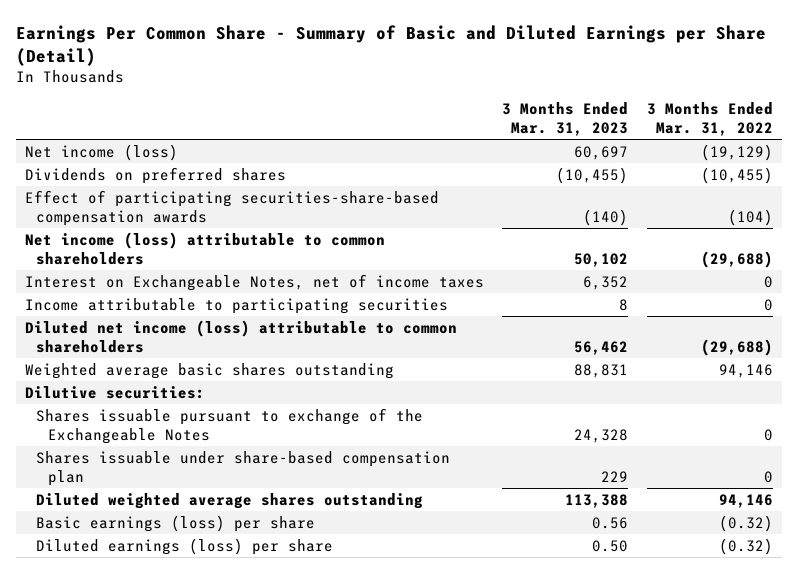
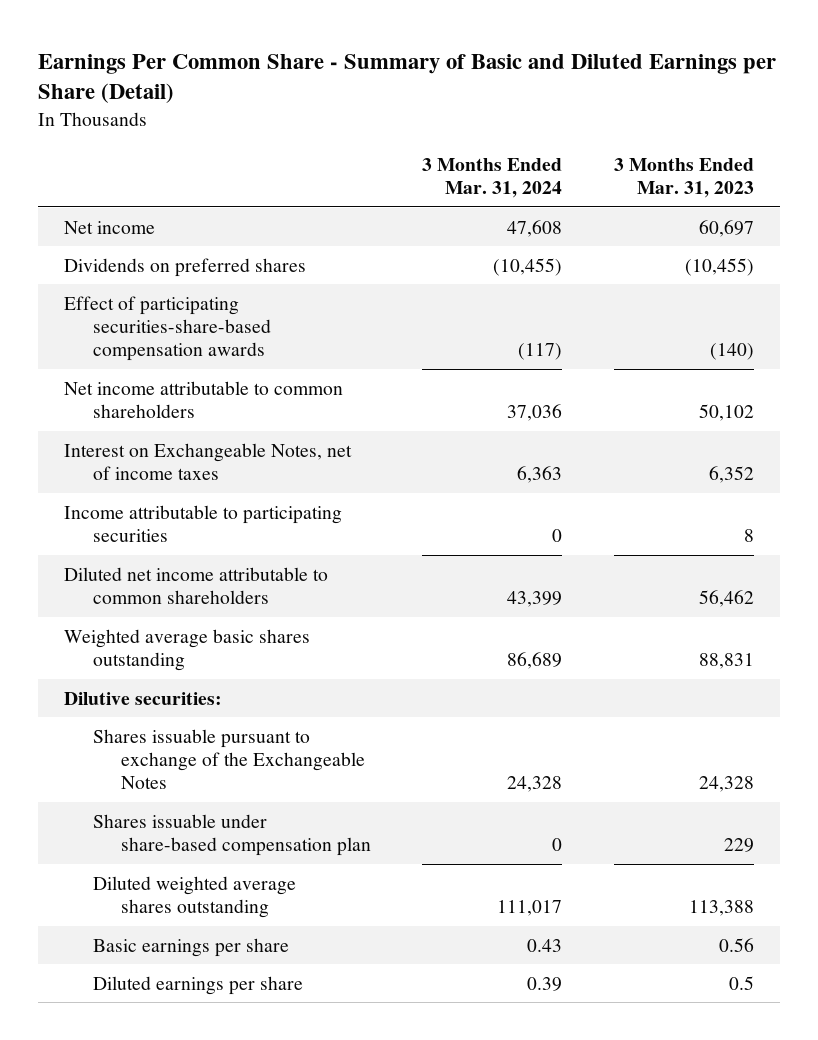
- | 3 Months Ended Mar. 31, 2023 | 3 Months Ended Mar. 31, 2022
+ | 3 Months Ended Mar. 31, 2024 | 3 Months Ended Mar. 31, 2023
- Net income (loss) | 60,697 | (19,129)
+ Net income | 47,608 | 60,697
- Net income (loss) attributable to common shareholders | 50,102 | (29,688)
+ Net income attributable to common shareholders | 37,036 | 50,102
- Diluted net income (loss) attributable to common shareholders | 56,462 | (29,688)
+ Diluted net income attributable to common shareholders | 43,399 | 56,462
- Basic earnings (loss) per share | 0.56 | (0.32)
- Diluted earnings (loss) per share | 0.50 | (0.32)
+ Basic earnings per share | 0.43 | 0.56
+ Diluted earnings per share | 0.39 | 0.5

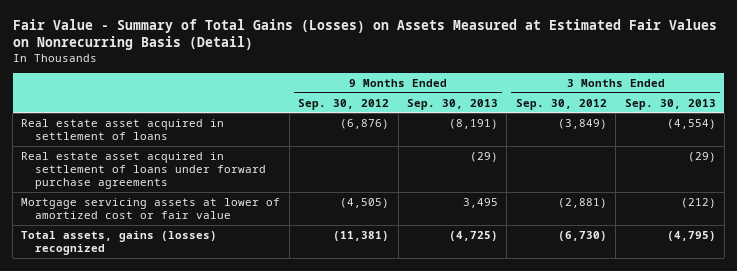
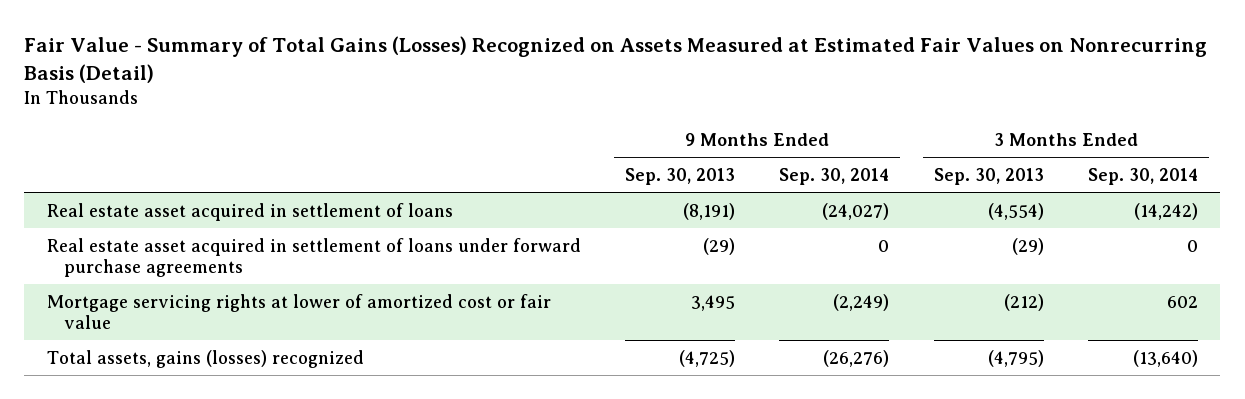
- Fair Value - Summary of Total Gains (Losses) on Assets Measured at Estimated Fair Values on Nonrecurring Basis (Detail)
+ Fair Value - Summary of Total Gains (Losses) Recognized on Assets Measured at Estimated Fair Values on Nonrecurring Basis (Detail)
- | 9 Months Ended Sep. 30, 2012 | 9 Months Ended Sep. 30, 2013 | 3 Months Ended Sep. 30, 2012 | 3 Months Ended Sep. 30, 2013
+ | 9 Months Ended Sep. 30, 2013 | 9 Months Ended Sep. 30, 2014 | 3 Months Ended Sep. 30, 2013 | 3 Months Ended Sep. 30, 2014
- Mortgage servicing assets at lower of amortized cost or fair value | (4,505) | 3,495 | (2,881) | (212)
+ Mortgage servicing rights at lower of amortized cost or fair value | 3,495 | (2,249) | (212) | 602

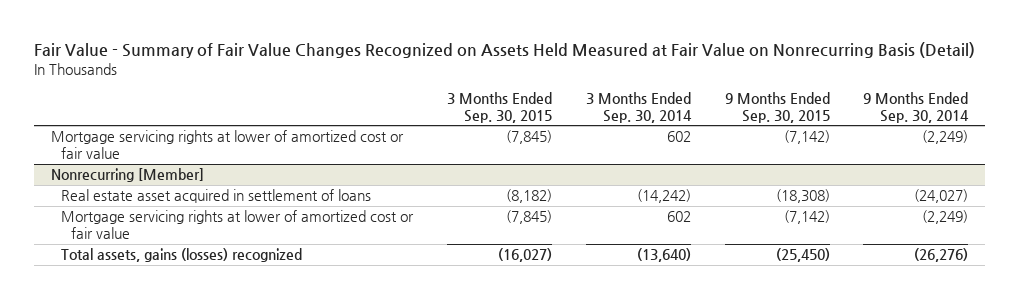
- Fair Value - Summary of Total Gains (Losses) Recognized on Assets Measured at Estimated Fair Values on Nonrecurring Basis (Detail)
+ Fair Value - Summary of Fair Value Changes Recognized on Assets Held Measured at Fair Value on Nonrecurring Basis (Detail)
- | 9 Months Ended Sep. 30, 2013 | 9 Months Ended Sep. 30, 2014 | 3 Months Ended Sep. 30, 2013 | 3 Months Ended Sep. 30, 2014
+ | 3 Months Ended Sep. 30, 2015 | 3 Months Ended Sep. 30, 2014 | 9 Months Ended Sep. 30, 2015 | 9 Months Ended Sep. 30, 2014
+ Mortgage servicing rights at lower of amortized cost or fair value | (7,845) | 602 | (7,142) | (2,249)
+ Nonrecurring [Member]
- Real estate asset acquired in settlement of loans under forward purchase agreements | (29) | 0 | (29) | 0

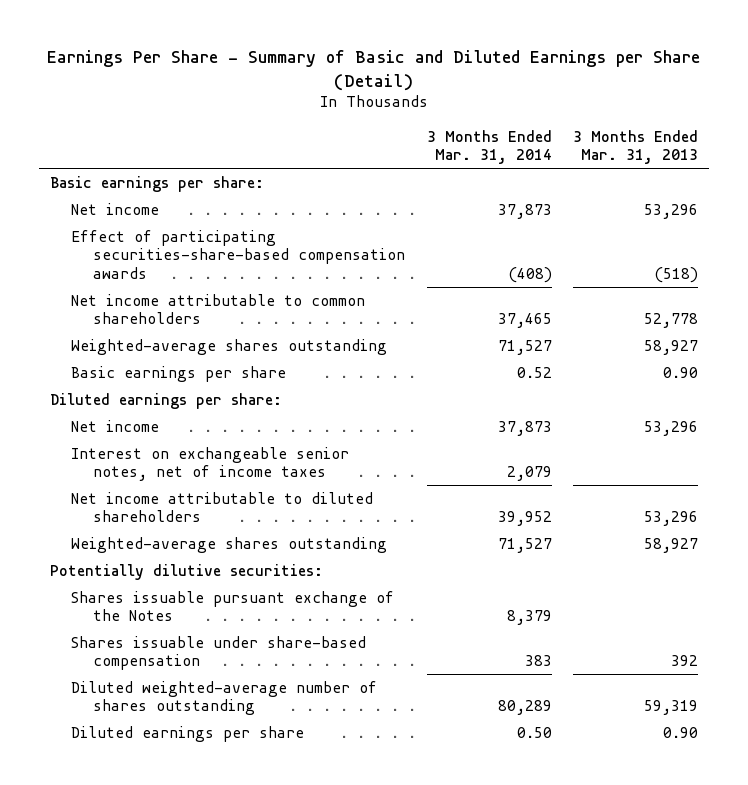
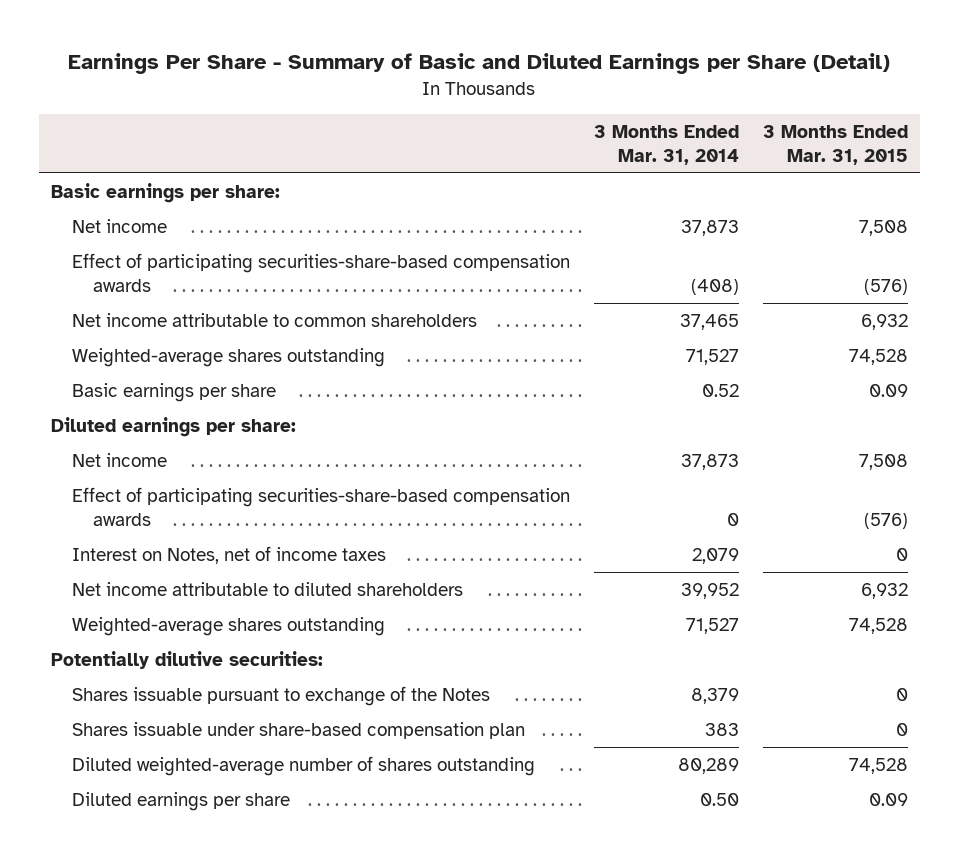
- | 3 Months Ended Mar. 31, 2014 | 3 Months Ended Mar. 31, 2013
+ | 3 Months Ended Mar. 31, 2014 | 3 Months Ended Mar. 31, 2015
- Interest on exchangeable senior notes, net of income taxes | 2,079 |
+ Effect of participating securities-share-based compensation awards | 0 | (576)
+ Interest on Notes, net of income taxes | 2,079 | 0
- Shares issuable pursuant exchange of the Notes | 8,379 |
- Shares issuable under share-based compensation | 383 | 392
+ Shares issuable pursuant to exchange of the Notes | 8,379 | 0
+ Shares issuable under share-based compensation plan | 383 | 0

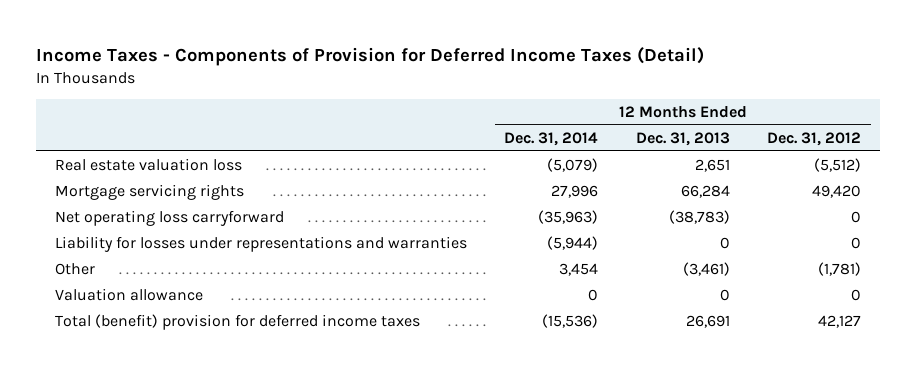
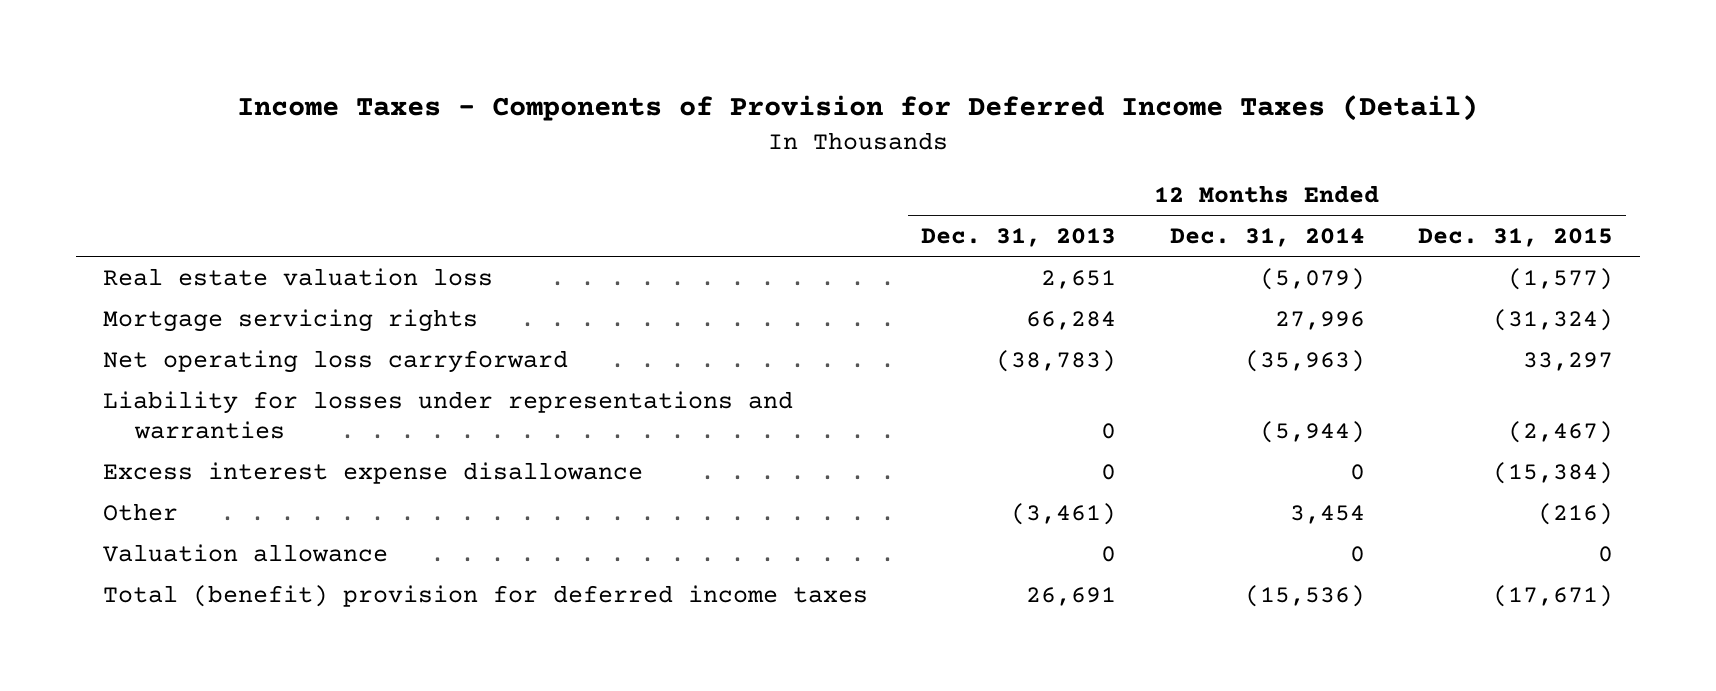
- | 12 Months Ended Dec. 31, 2014 | 12 Months Ended Dec. 31, 2013 | 12 Months Ended Dec. 31, 2012
+ | 12 Months Ended Dec. 31, 2013 | 12 Months Ended Dec. 31, 2014 | 12 Months Ended Dec. 31, 2015
+ Excess interest expense disallowance | 0 | 0 | (15,384)

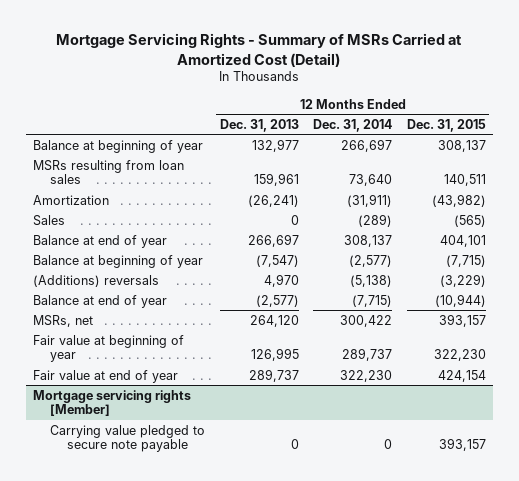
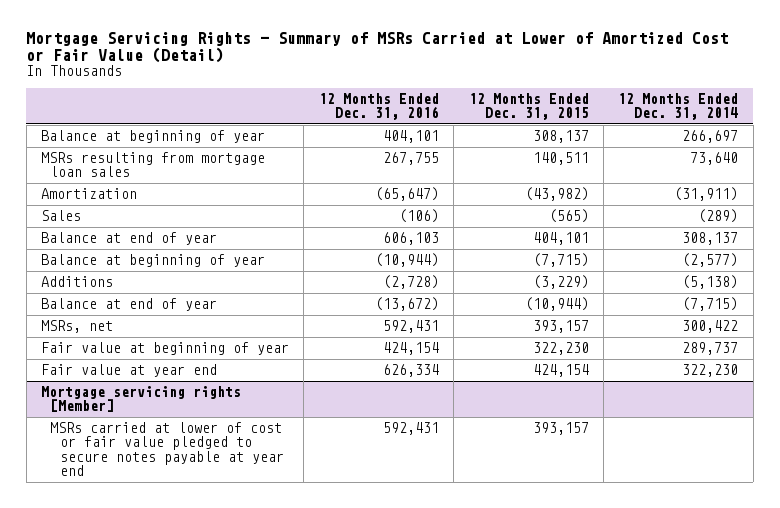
- Mortgage Servicing Rights - Summary of MSRs Carried at Amortized Cost (Detail)
+ Mortgage Servicing Rights - Summary of MSRs Carried at Lower of Amortized Cost or Fair Value (Detail)
- | 12 Months Ended Dec. 31, 2013 | 12 Months Ended Dec. 31, 2014 | 12 Months Ended Dec. 31, 2015
+ | 12 Months Ended Dec. 31, 2016 | 12 Months Ended Dec. 31, 2015 | 12 Months Ended Dec. 31, 2014
- MSRs resulting from loan sales | 159,961 | 73,640 | 140,511
+ MSRs resulting from mortgage loan sales | 267,755 | 140,511 | 73,640
- (Additions) reversals | 4,970 | (5,138) | (3,229)
+ Additions | (2,728) | (3,229) | (5,138)
- Fair value at end of year | 289,737 | 322,230 | 424,154
+ Fair value at year end | 626,334 | 424,154 | 322,230
@ Mortgage servicing rights [Member]
- Carrying value pledged to secure note payable | 0 | 0 | 393,157
+ MSRs carried at lower of cost or fair value pledged to secure notes payable at year end | 592,431 | 393,157 |

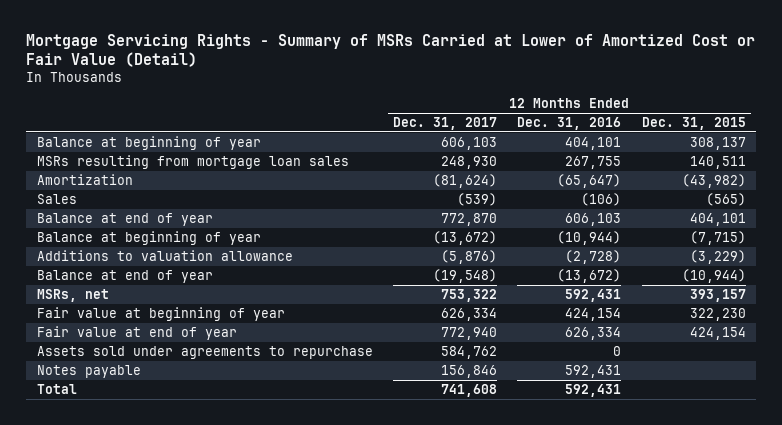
- | 12 Months Ended Dec. 31, 2016 | 12 Months Ended Dec. 31, 2015 | 12 Months Ended Dec. 31, 2014
+ | 12 Months Ended Dec. 31, 2017 | 12 Months Ended Dec. 31, 2016 | 12 Months Ended Dec. 31, 2015
- Additions | (2,728) | (3,229) | (5,138)
+ Additions to valuation allowance | (5,876) | (2,728) | (3,229)
- Fair value at year end | 626,334 | 424,154 | 322,230
- Mortgage servicing rights [Member]
- MSRs carried at lower of cost or fair value pledged to secure notes payable at year end | 592,431 | 393,157 |
+ Fair value at end of year | 772,940 | 626,334 | 424,154
+ Assets sold under agreements to repurchase | 584,762 | 0 |
+ Notes payable | 156,846 | 592,431 |
+ Total | 741,608 | 592,431 |

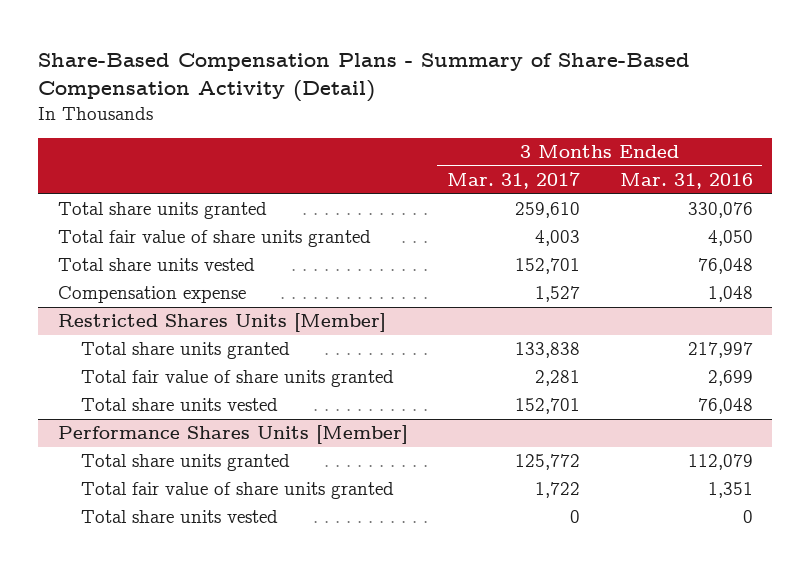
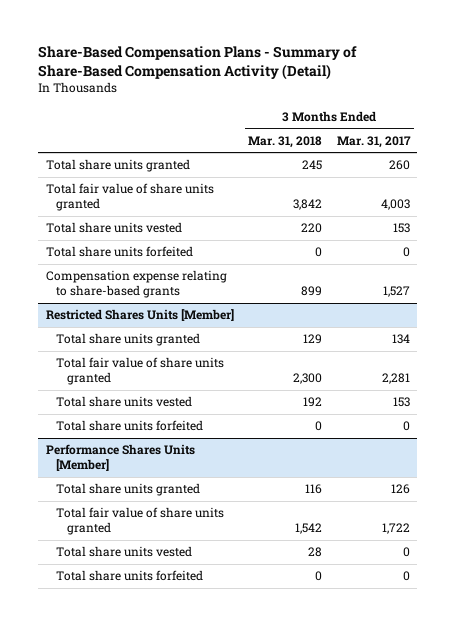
- | 3 Months Ended Mar. 31, 2017 | 3 Months Ended Mar. 31, 2016
+ | 3 Months Ended Mar. 31, 2018 | 3 Months Ended Mar. 31, 2017
- Total share units granted | 259,610 | 330,076
+ Total share units granted | 245 | 260
- Total share units vested | 152,701 | 76,048
- Compensation expense | 1,527 | 1,048
+ Total share units vested | 220 | 153
+ Total share units forfeited | 0 | 0
+ Compensation expense relating to share-based grants | 899 | 1,527
@ Restricted Shares Units [Member]
- Total share units granted | 133,838 | 217,997
+ Total share units granted | 129 | 134
- Total share units vested | 152,701 | 76,048
+ Total share units vested | 192 | 153
+ Total share units forfeited | 0 | 0
@ Performance Shares Units [Member]
- Total share units granted | 125,772 | 112,079
+ Total share units granted | 116 | 126
+ Total share units forfeited | 0 | 0

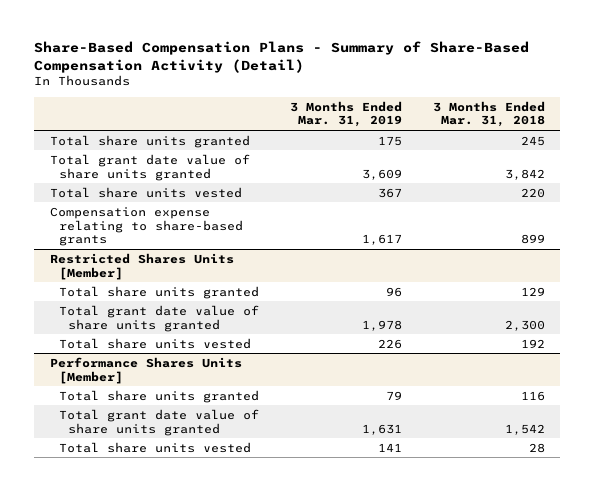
- | 3 Months Ended Mar. 31, 2018 | 3 Months Ended Mar. 31, 2017
+ | 3 Months Ended Mar. 31, 2019 | 3 Months Ended Mar. 31, 2018
- Total fair value of share units granted | 3,842 | 4,003
+ Total grant date value of share units granted | 3,609 | 3,842
- Total share units forfeited | 0 | 0
@ Restricted Shares Units [Member]
- Total fair value of share units granted | 2,300 | 2,281
+ Total grant date value of share units granted | 1,978 | 2,300
- Total share units forfeited | 0 | 0
@ Performance Shares Units [Member]
- Total fair value of share units granted | 1,542 | 1,722
+ Total grant date value of share units granted | 1,631 | 1,542
- Total share units forfeited | 0 | 0

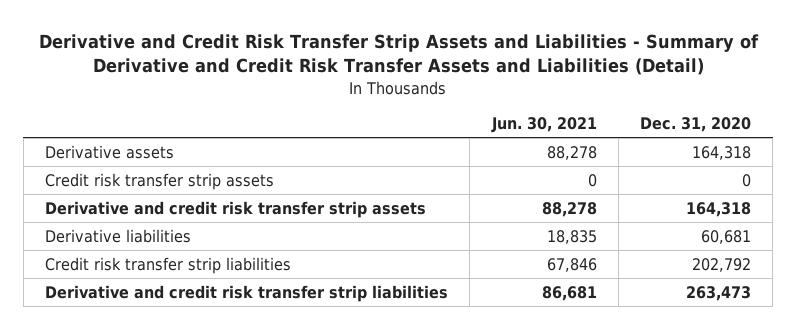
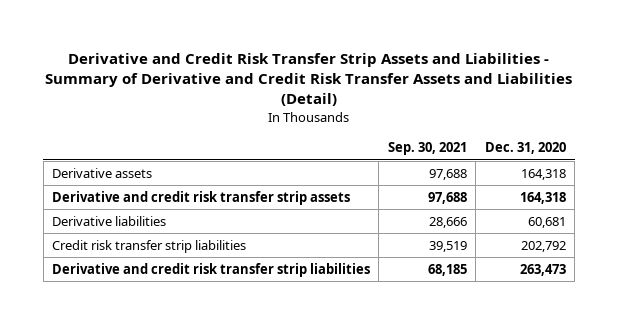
- | Jun. 30, 2021 | Dec. 31, 2020
+ | Sep. 30, 2021 | Dec. 31, 2020
- Credit risk transfer strip assets | 0 | 0

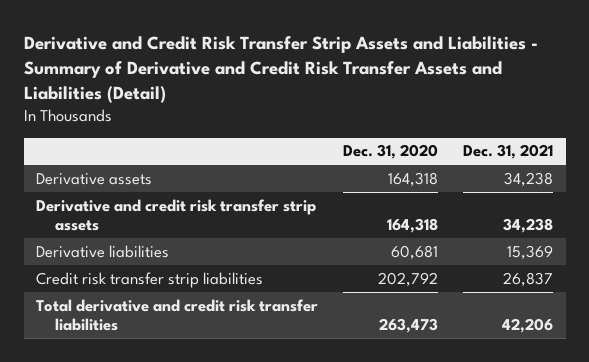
- | Sep. 30, 2021 | Dec. 31, 2020
+ | Dec. 31, 2020 | Dec. 31, 2021
- Derivative and credit risk transfer strip liabilities | 68,185 | 263,473
+ Total derivative and credit risk transfer liabilities | 263,473 | 42,206

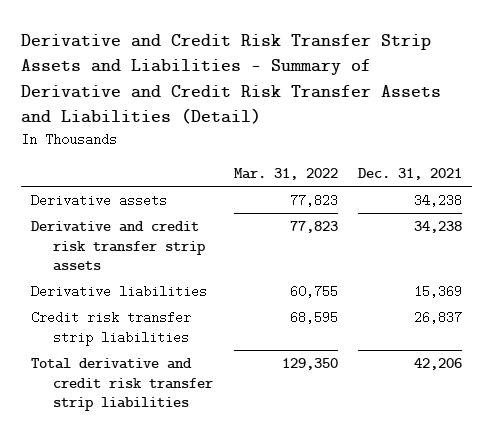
- | Dec. 31, 2020 | Dec. 31, 2021
+ | Mar. 31, 2022 | Dec. 31, 2021
- Total derivative and credit risk transfer liabilities | 263,473 | 42,206
+ Total derivative and credit risk transfer strip liabilities | 129,350 | 42,206

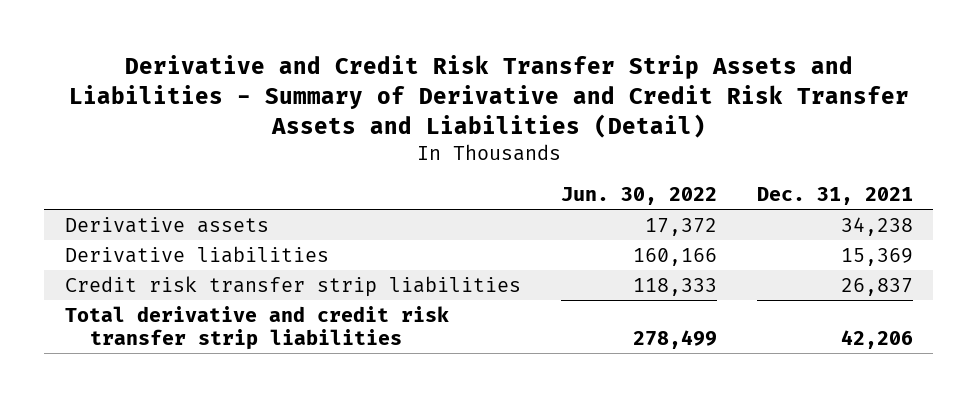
- | Mar. 31, 2022 | Dec. 31, 2021
+ | Jun. 30, 2022 | Dec. 31, 2021
- Derivative and credit risk transfer strip assets | 77,823 | 34,238

